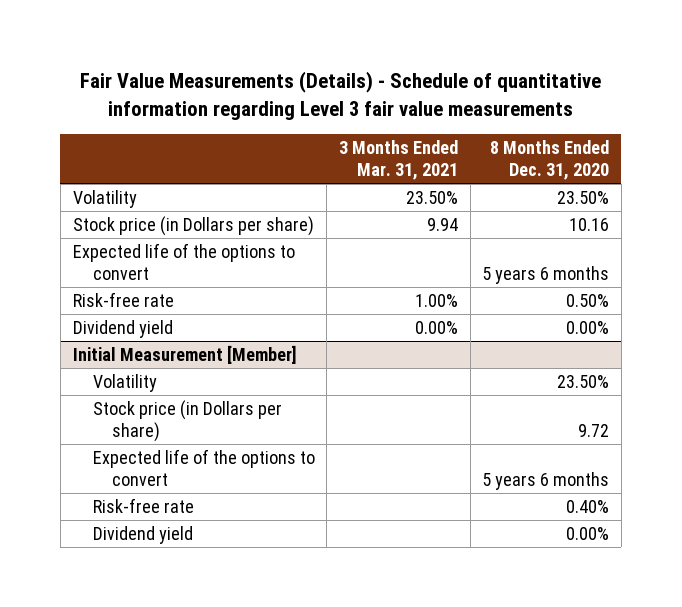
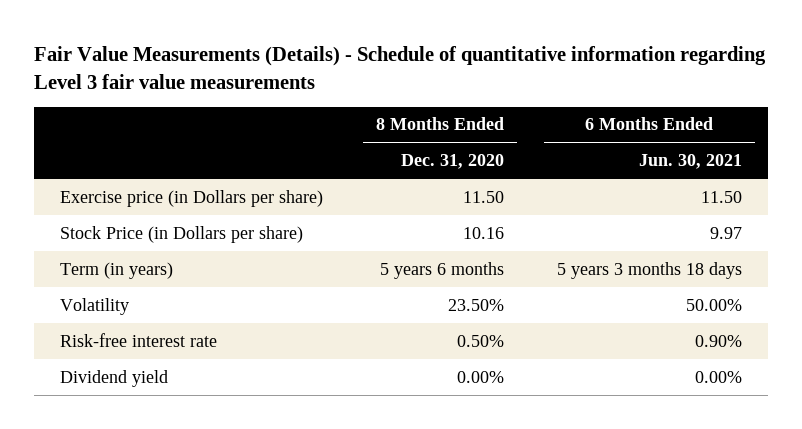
- | 3 Months Ended Mar. 31, 2021 | 8 Months Ended Dec. 31, 2020
+ | 8 Months Ended Dec. 31, 2020 | 6 Months Ended Jun. 30, 2021
- Volatility | 23.50% | 23.50%
- Stock price (in Dollars per share) | 9.94 | 10.16
- Expected life of the options to convert | | 5 years 6 months
- Risk-free rate | 1.00% | 0.50%
- Dividend yield | 0.00% | 0.00%
- Initial Measurement [Member]
+ Exercise price (in Dollars per share) | 11.50 | 11.50
+ Stock Price (in Dollars per share) | 10.16 | 9.97
+ Term (in years) | 5 years 6 months | 5 years 3 months 18 days
- Stock price (in Dollars per share) | | 9.72
- Expected life of the options to convert | | 5 years 6 months
- Risk-free rate | | 0.40%
+ Risk-free interest rate | 0.50% | 0.90%

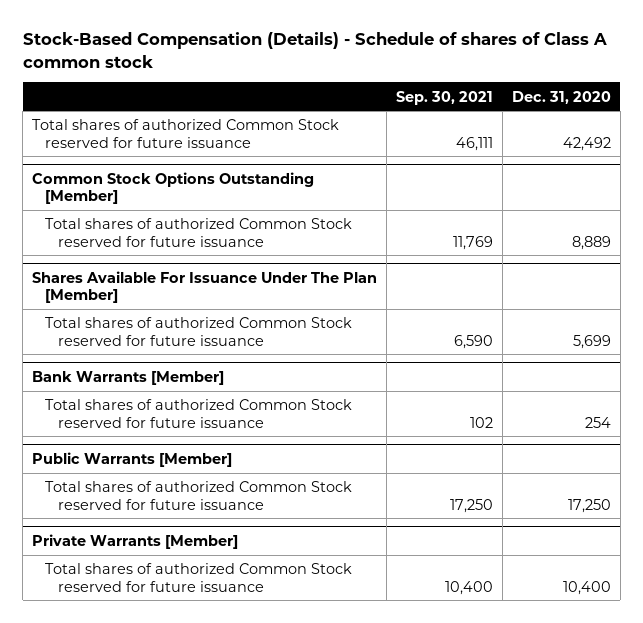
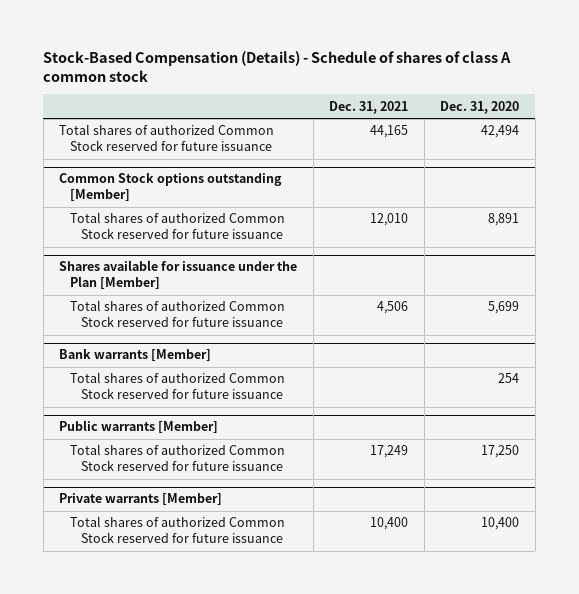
- Stock-Based Compensation (Details) - Schedule of shares of Class A common stock
+ Stock-Based Compensation (Details) - Schedule of shares of class A common stock
- | Sep. 30, 2021 | Dec. 31, 2020
+ | Dec. 31, 2021 | Dec. 31, 2020
- Total shares of authorized Common Stock reserved for future issuance | 46,111 | 42,492
- Common Stock Options Outstanding [Member]
- Total shares of authorized Common Stock reserved for future issuance | 11,769 | 8,889
- Shares Available For Issuance Under The Plan [Member]
+ Total shares of authorized Common Stock reserved for future issuance | 44,165 | 42,494
+ Common Stock options outstanding [Member]
+ Total shares of authorized Common Stock reserved for future issuance | 12,010 | 8,891
+ Shares available for issuance under the Plan [Member]
- Bank Warrants [Member]
+ Bank warrants [Member]
- Public Warrants [Member]
+ Public warrants [Member]
- Private Warrants [Member]
+ Private warrants [Member]

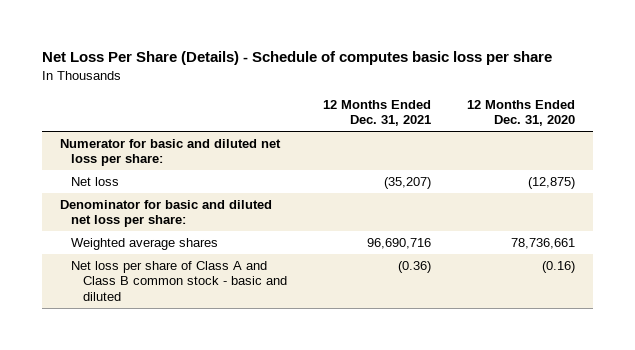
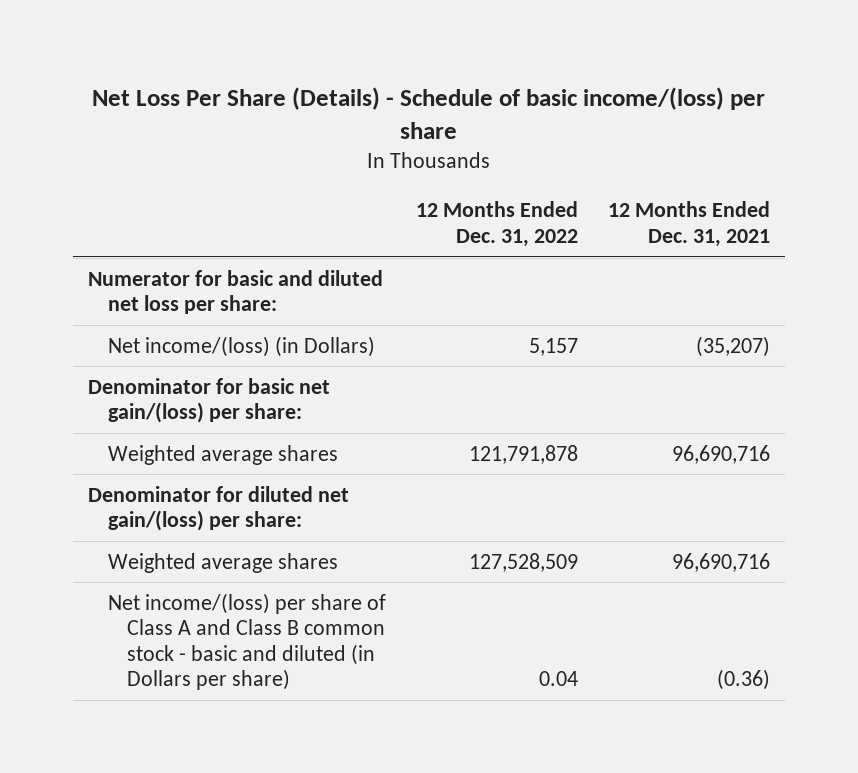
- Net Loss Per Share (Details) - Schedule of computes basic loss per share
+ Net Loss Per Share (Details) - Schedule of basic income/(loss) per share
- | 12 Months Ended Dec. 31, 2021 | 12 Months Ended Dec. 31, 2020
+ | 12 Months Ended Dec. 31, 2022 | 12 Months Ended Dec. 31, 2021
- Net loss | (35,207) | (12,875)
- Denominator for basic and diluted net loss per share:
+ Net income/(loss) (in Dollars) | 5,157 | (35,207)
+ Denominator for basic net gain/(loss) per share:
- Net loss per share of Class A and Class B common stock - basic and diluted | (0.36) | (0.16)
+ Denominator for diluted net gain/(loss) per share:
+ Weighted average shares | 127,528,509 | 96,690,716
+ Net income/(loss) per share of Class A and Class B common stock - basic and diluted (in Dollars per share) | 0.04 | (0.36)

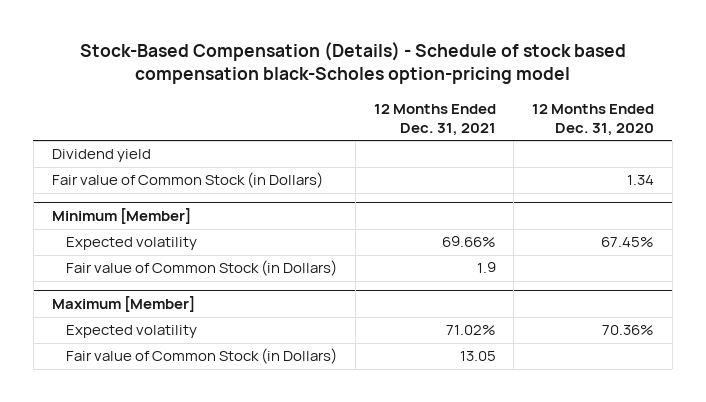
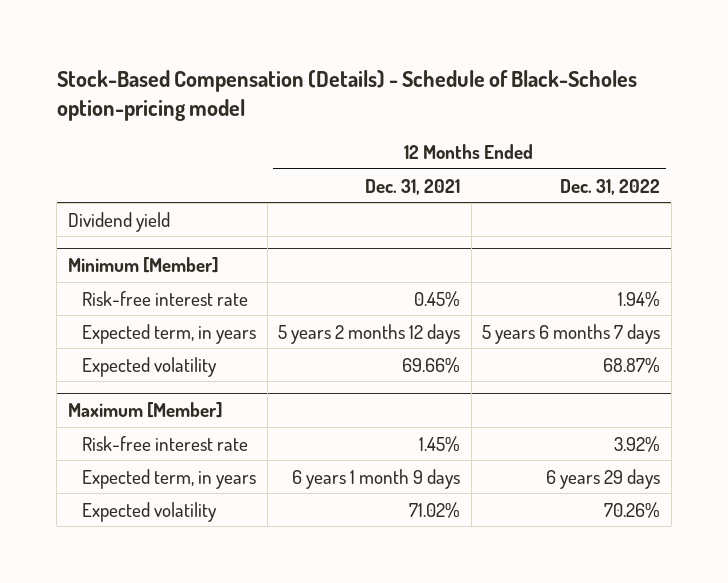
- Stock-Based Compensation (Details) - Schedule of stock based compensation black-Scholes option-pricing model
+ Stock-Based Compensation (Details) - Schedule of Black-Scholes option-pricing model
- | 12 Months Ended Dec. 31, 2021 | 12 Months Ended Dec. 31, 2020
+ | 12 Months Ended Dec. 31, 2021 | 12 Months Ended Dec. 31, 2022
- Fair value of Common Stock (in Dollars) | | 1.34
@ Minimum [Member]
+ Risk-free interest rate | 0.45% | 1.94%
+ Expected term, in years | 5 years 2 months 12 days | 5 years 6 months 7 days
- Fair value of Common Stock (in Dollars) | 1.9 |
@ Maximum [Member]
+ Risk-free interest rate | 1.45% | 3.92%
+ Expected term, in years | 6 years 1 month 9 days | 6 years 29 days
- Fair value of Common Stock (in Dollars) | 13.05 |

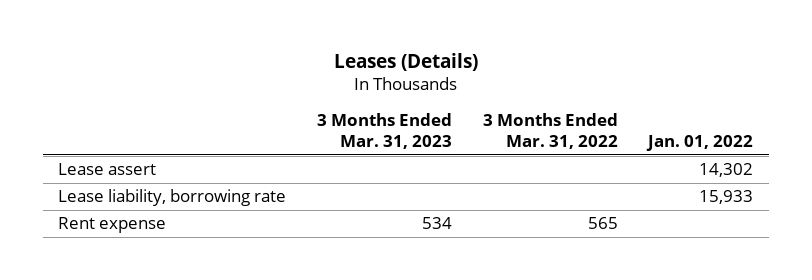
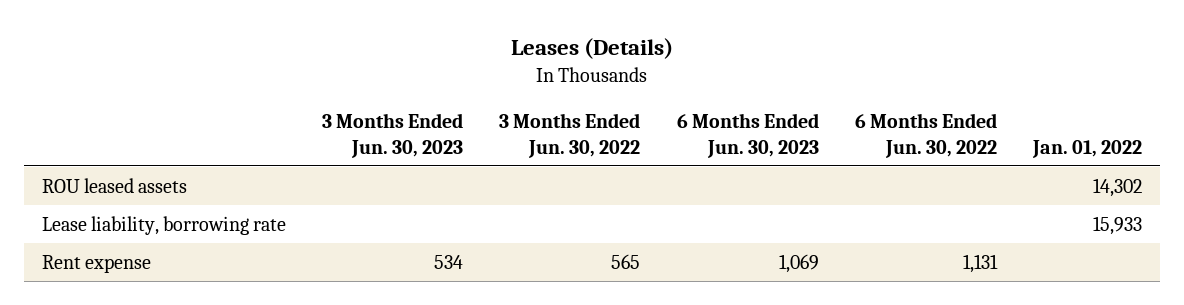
- | 3 Months Ended Mar. 31, 2023 | 3 Months Ended Mar. 31, 2022 | Jan. 01, 2022
+ | 3 Months Ended Jun. 30, 2023 | 3 Months Ended Jun. 30, 2022 | 6 Months Ended Jun. 30, 2023 | 6 Months Ended Jun. 30, 2022 | Jan. 01, 2022
- Lease assert | | | 14,302
+ ROU leased assets | | | | | 14,302

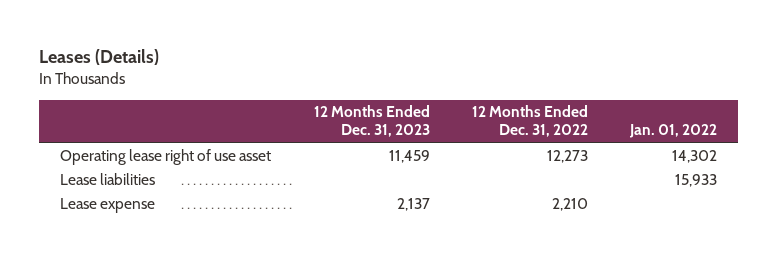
- | 3 Months Ended Jun. 30, 2023 | 3 Months Ended Jun. 30, 2022 | 6 Months Ended Jun. 30, 2023 | 6 Months Ended Jun. 30, 2022 | Jan. 01, 2022
+ | 12 Months Ended Dec. 31, 2023 | 12 Months Ended Dec. 31, 2022 | Jan. 01, 2022
- ROU leased assets | | | | | 14,302
- Lease liability, borrowing rate | | | | | 15,933
- Rent expense | 534 | 565 | 1,069 | 1,131 |
+ Operating lease right of use asset | 11,459 | 12,273 | 14,302
+ Lease liabilities | | | 15,933
+ Lease expense | 2,137 | 2,210 |

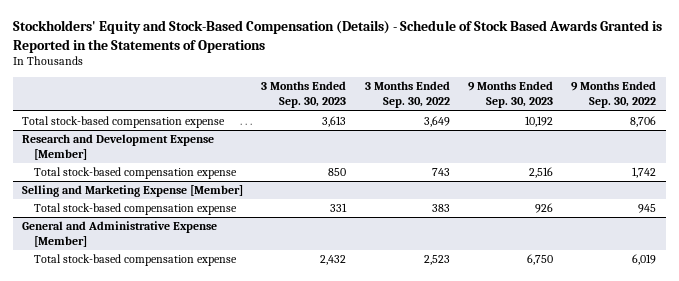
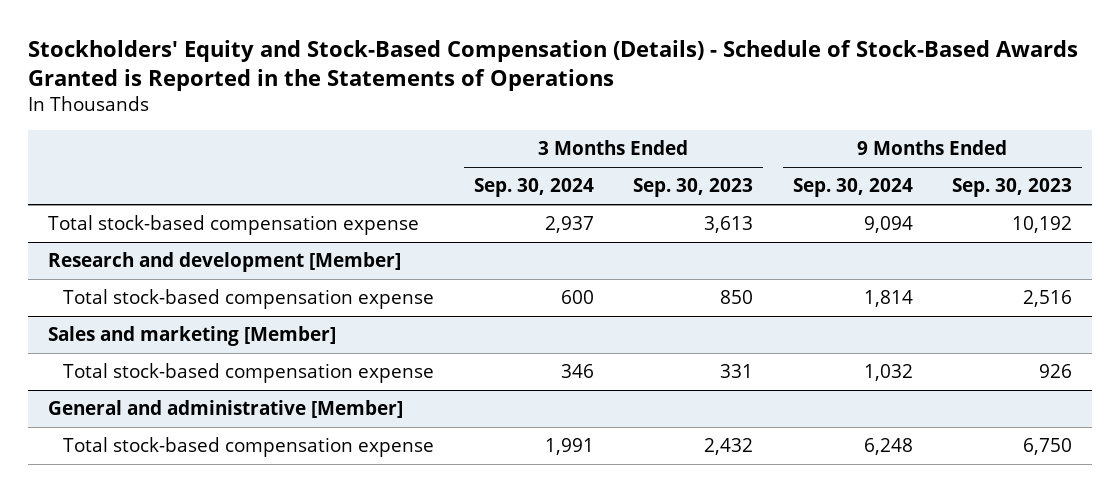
- Stockholders' Equity and Stock-Based Compensation (Details) - Schedule of Stock Based Awards Granted is Reported in the Statements of Operations
+ Stockholders' Equity and Stock-Based Compensation (Details) - Schedule of Stock-Based Awards Granted is Reported in the Statements of Operations
- | 3 Months Ended Sep. 30, 2023 | 3 Months Ended Sep. 30, 2022 | 9 Months Ended Sep. 30, 2023 | 9 Months Ended Sep. 30, 2022
+ | 3 Months Ended Sep. 30, 2024 | 3 Months Ended Sep. 30, 2023 | 9 Months Ended Sep. 30, 2024 | 9 Months Ended Sep. 30, 2023
- Research and Development Expense [Member]
+ Research and development [Member]
- Selling and Marketing Expense [Member]
+ Sales and marketing [Member]
- General and Administrative Expense [Member]
+ General and administrative [Member]

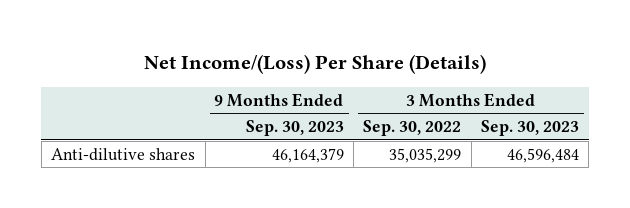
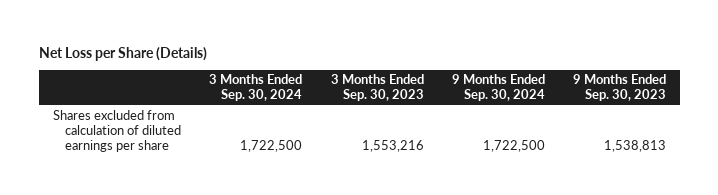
- Net Income/(Loss) Per Share (Details)
+ Net Loss per Share (Details)
- | 9 Months Ended Sep. 30, 2023 | 3 Months Ended Sep. 30, 2022 | 3 Months Ended Sep. 30, 2023
+ | 3 Months Ended Sep. 30, 2024 | 3 Months Ended Sep. 30, 2023 | 9 Months Ended Sep. 30, 2024 | 9 Months Ended Sep. 30, 2023
- Anti-dilutive shares | 46,164,379 | 35,035,299 | 46,596,484
+ Shares excluded from calculation of diluted earnings per share | 1,722,500 | 1,553,216 | 1,722,500 | 1,538,813

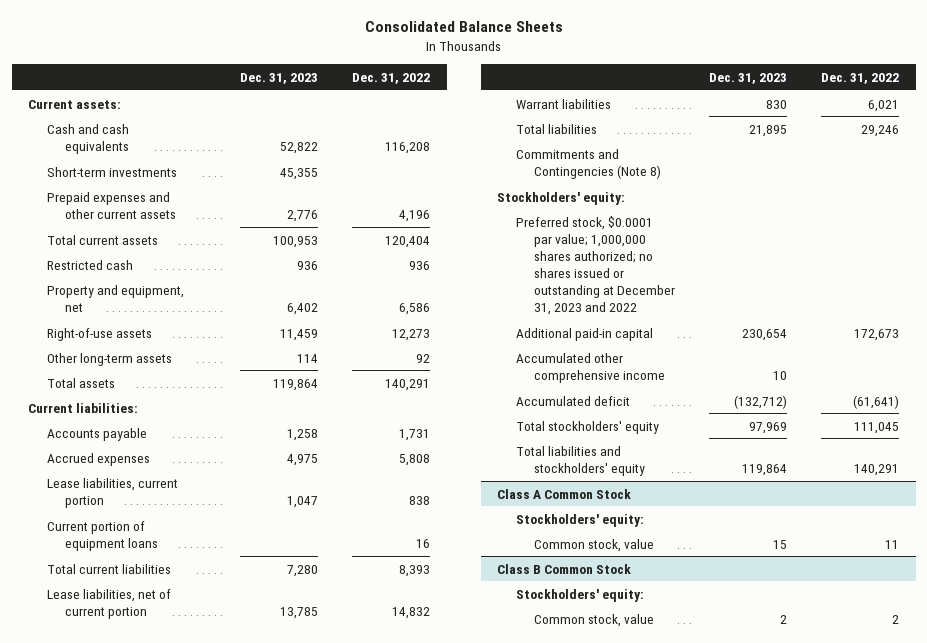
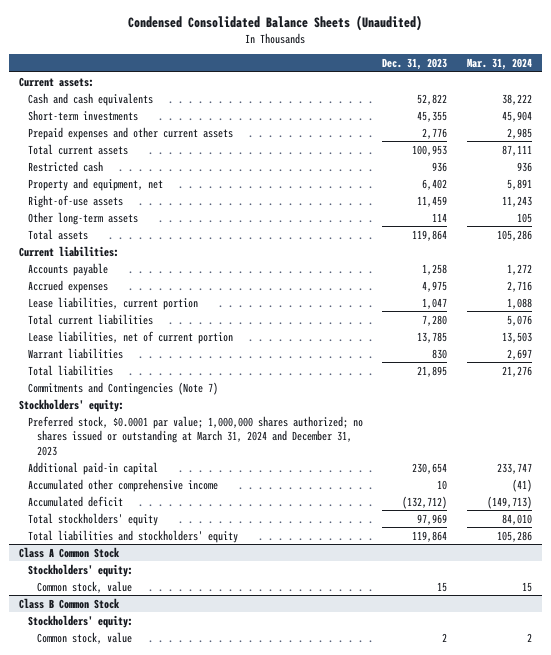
- Consolidated Balance Sheets
+ Condensed Consolidated Balance Sheets (Unaudited)
- | Dec. 31, 2023 | Dec. 31, 2022
+ | Dec. 31, 2023 | Mar. 31, 2024
- Current portion of equipment loans | | 16
- Commitments and Contingencies (Note 8)
+ Commitments and Contingencies (Note 7)
- Preferred stock, $0.0001 par value; 1,000,000 shares authorized; no shares issued or outstanding at December 31, 2023 and 2022
+ Preferred stock, $0.0001 par value; 1,000,000 shares authorized; no shares issued or outstanding at March 31, 2024 and December 31, 2023

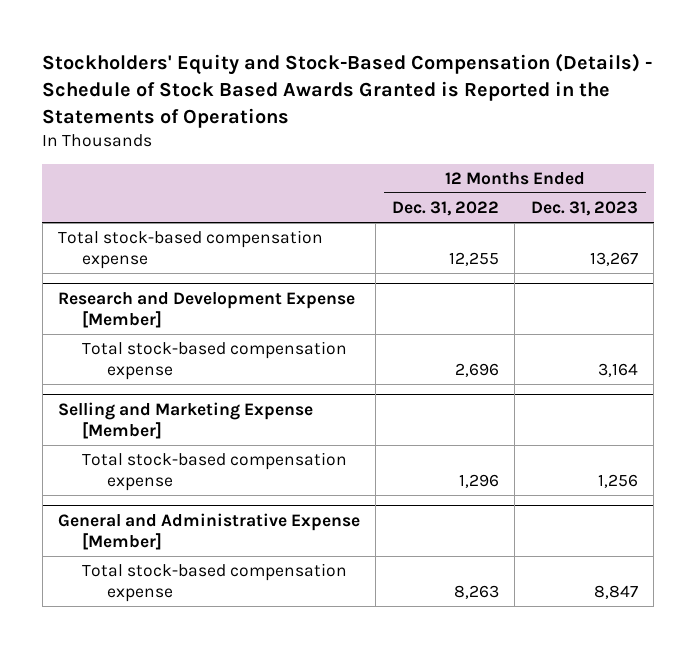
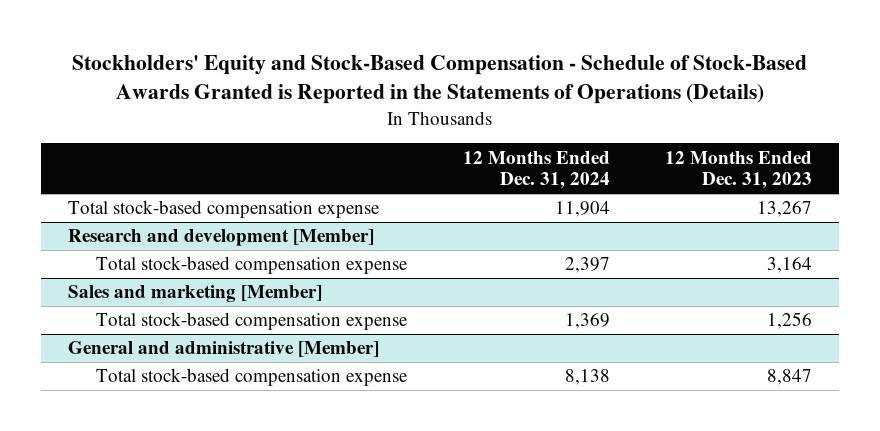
- Stockholders' Equity and Stock-Based Compensation (Details) - Schedule of Stock Based Awards Granted is Reported in the Statements of Operations
+ Stockholders' Equity and Stock-Based Compensation - Schedule of Stock-Based Awards Granted is Reported in the Statements of Operations (Details)
- | 12 Months Ended Dec. 31, 2022 | 12 Months Ended Dec. 31, 2023
+ | 12 Months Ended Dec. 31, 2024 | 12 Months Ended Dec. 31, 2023
- Research and Development Expense [Member]
+ Research and development [Member]
- Selling and Marketing Expense [Member]
+ Sales and marketing [Member]
- General and Administrative Expense [Member]
+ General and administrative [Member]

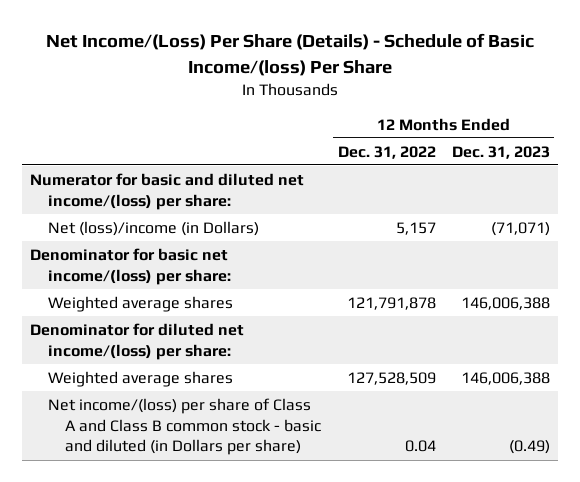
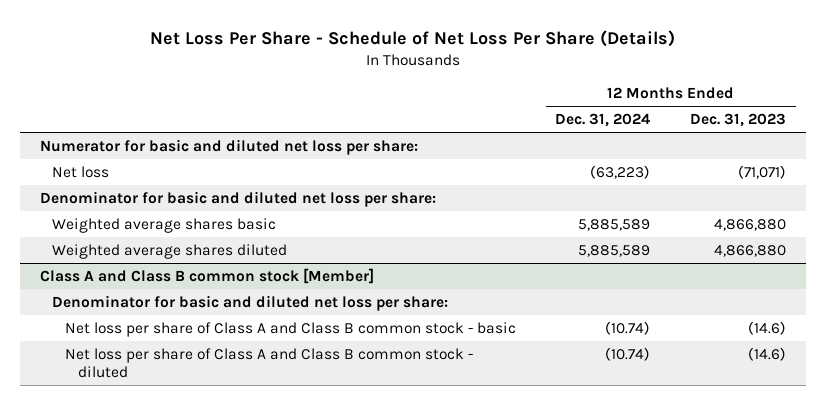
- Net Income/(Loss) Per Share (Details) - Schedule of Basic Income/(loss) Per Share
+ Net Loss Per Share - Schedule of Net Loss Per Share (Details)
- | 12 Months Ended Dec. 31, 2022 | 12 Months Ended Dec. 31, 2023
+ | 12 Months Ended Dec. 31, 2024 | 12 Months Ended Dec. 31, 2023
- Numerator for basic and diluted net income/(loss) per share:
- Net (loss)/income (in Dollars) | 5,157 | (71,071)
- Denominator for basic net income/(loss) per share:
- Weighted average shares | 121,791,878 | 146,006,388
- Denominator for diluted net income/(loss) per share:
- Weighted average shares | 127,528,509 | 146,006,388
- Net income/(loss) per share of Class A and Class B common stock - basic and diluted (in Dollars per share) | 0.04 | (0.49)
+ Numerator for basic and diluted net loss per share:
+ Net loss | (63,223) | (71,071)
+ Denominator for basic and diluted net loss per share:
+ Weighted average shares basic | 5,885,589 | 4,866,880
+ Weighted average shares diluted | 5,885,589 | 4,866,880
+ Class A and Class B common stock [Member]
+ Denominator for basic and diluted net loss per share:
+ Net loss per share of Class A and Class B common stock - basic | (10.74) | (14.6)
+ Net loss per share of Class A and Class B common stock - diluted | (10.74) | (14.6)

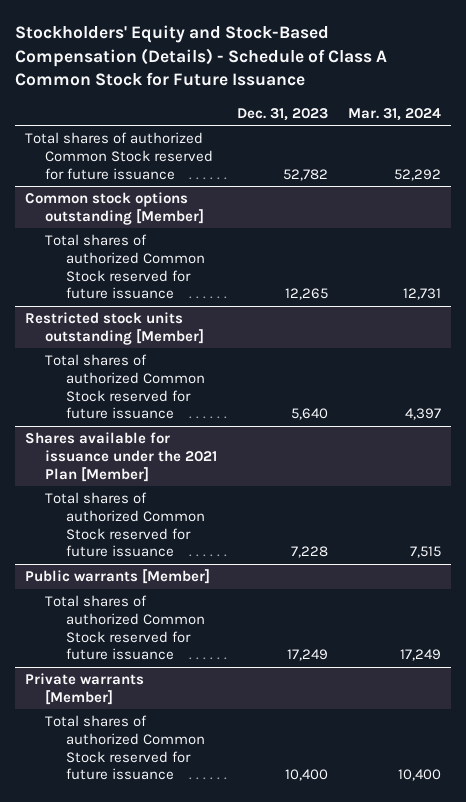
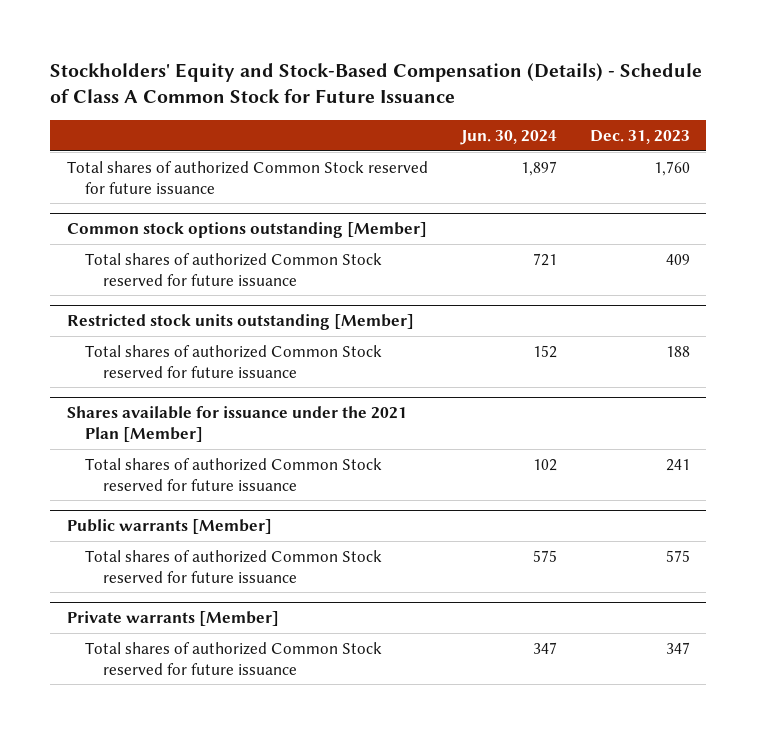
- | Dec. 31, 2023 | Mar. 31, 2024
+ | Jun. 30, 2024 | Dec. 31, 2023
- Total shares of authorized Common Stock reserved for future issuance | 52,782 | 52,292
+ Total shares of authorized Common Stock reserved for future issuance | 1,897 | 1,760
@ Common stock options outstanding [Member]
- Total shares of authorized Common Stock reserved for future issuance | 12,265 | 12,731
+ Total shares of authorized Common Stock reserved for future issuance | 721 | 409
@ Restricted stock units outstanding [Member]
- Total shares of authorized Common Stock reserved for future issuance | 5,640 | 4,397
+ Total shares of authorized Common Stock reserved for future issuance | 152 | 188
@ Shares available for issuance under the 2021 Plan [Member]
- Total shares of authorized Common Stock reserved for future issuance | 7,228 | 7,515
+ Total shares of authorized Common Stock reserved for future issuance | 102 | 241
@ Public warrants [Member]
- Total shares of authorized Common Stock reserved for future issuance | 17,249 | 17,249
+ Total shares of authorized Common Stock reserved for future issuance | 575 | 575
@ Private warrants [Member]
- Total shares of authorized Common Stock reserved for future issuance | 10,400 | 10,400
+ Total shares of authorized Common Stock reserved for future issuance | 347 | 347

